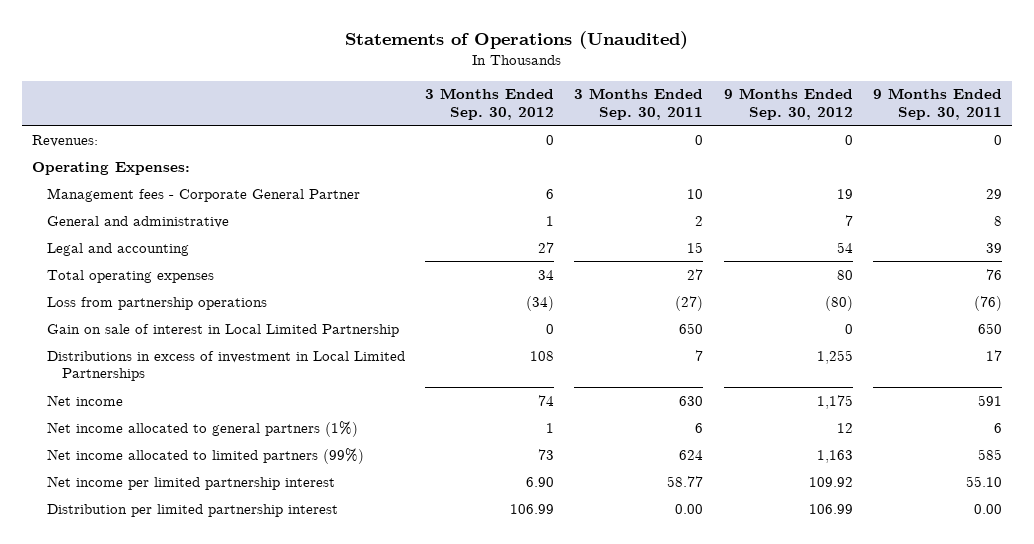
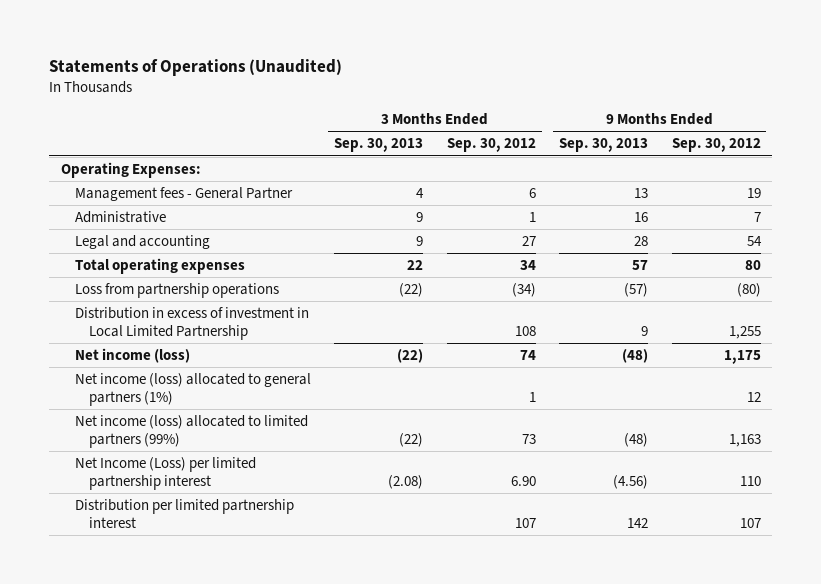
- | 3 Months Ended Sep. 30, 2012 | 3 Months Ended Sep. 30, 2011 | 9 Months Ended Sep. 30, 2012 | 9 Months Ended Sep. 30, 2011
+ | 3 Months Ended Sep. 30, 2013 | 3 Months Ended Sep. 30, 2012 | 9 Months Ended Sep. 30, 2013 | 9 Months Ended Sep. 30, 2012
- Revenues: | 0 | 0 | 0 | 0
- Management fees - Corporate General Partner | 6 | 10 | 19 | 29
- General and administrative | 1 | 2 | 7 | 8
+ Management fees - General Partner | 4 | 6 | 13 | 19
+ Administrative | 9 | 1 | 16 | 7
- Gain on sale of interest in Local Limited Partnership | 0 | 650 | 0 | 650
- Distributions in excess of investment in Local Limited Partnerships | 108 | 7 | 1,255 | 17
- Net income | 74 | 630 | 1,175 | 591
- Net income allocated to general partners (1%) | 1 | 6 | 12 | 6
- Net income allocated to limited partners (99%) | 73 | 624 | 1,163 | 585
- Net income per limited partnership interest | 6.90 | 58.77 | 109.92 | 55.10
- Distribution per limited partnership interest | 106.99 | 0.00 | 106.99 | 0.00
+ Distribution in excess of investment in Local Limited Partnership | | 108 | 9 | 1,255
+ Net income (loss) | (22) | 74 | (48) | 1,175
+ Net income (loss) allocated to general partners (1%) | | 1 | | 12
+ Net income (loss) allocated to limited partners (99%) | (22) | 73 | (48) | 1,163
+ Net Income (Loss) per limited partnership interest | (2.08) | 6.90 | (4.56) | 110
+ Distribution per limited partnership interest | | 107 | 142 | 107

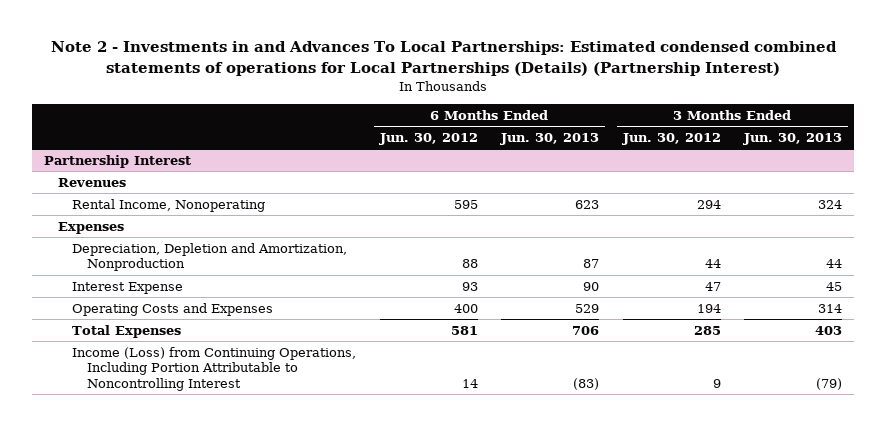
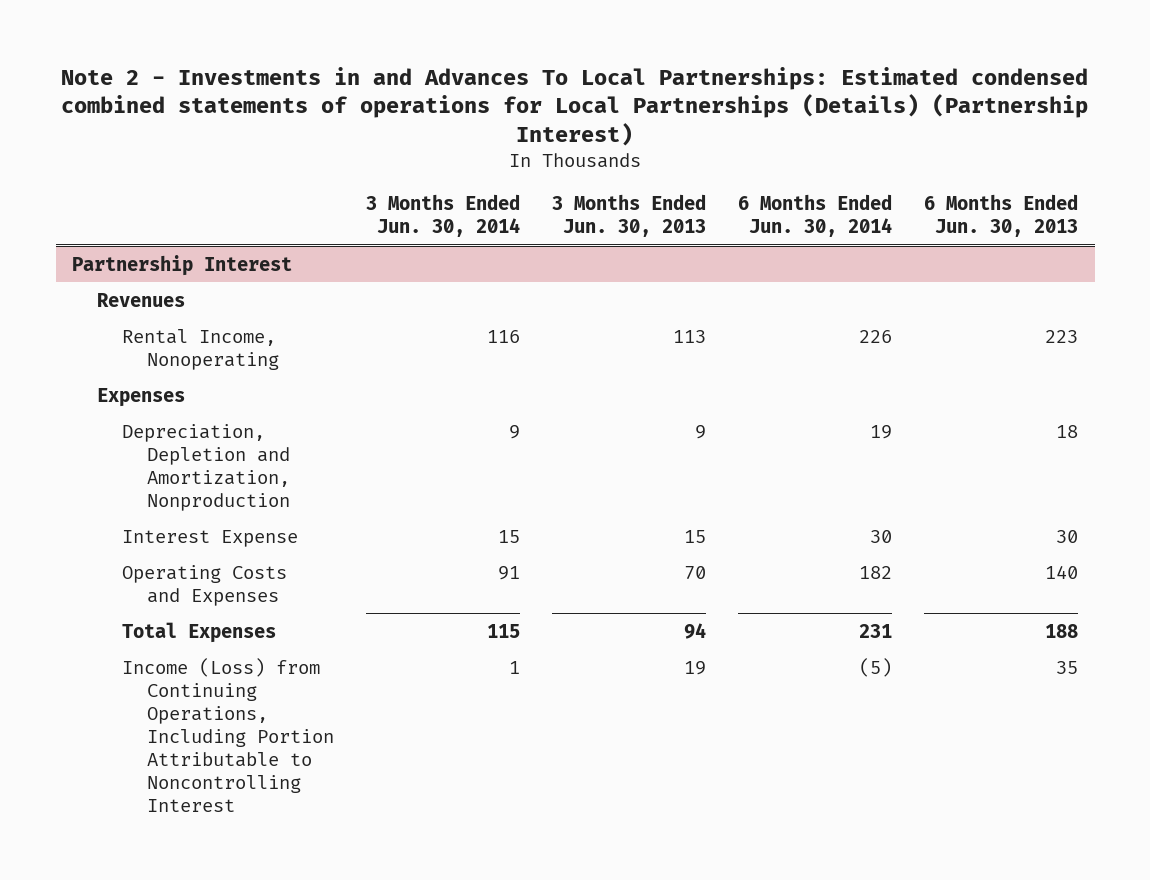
- | 6 Months Ended Jun. 30, 2012 | 6 Months Ended Jun. 30, 2013 | 3 Months Ended Jun. 30, 2012 | 3 Months Ended Jun. 30, 2013
+ | 3 Months Ended Jun. 30, 2014 | 3 Months Ended Jun. 30, 2013 | 6 Months Ended Jun. 30, 2014 | 6 Months Ended Jun. 30, 2013
@ Partnership Interest
- Rental Income, Nonoperating | 595 | 623 | 294 | 324
+ Rental Income, Nonoperating | 116 | 113 | 226 | 223
- Depreciation, Depletion and Amortization, Nonproduction | 88 | 87 | 44 | 44
- Interest Expense | 93 | 90 | 47 | 45
- Operating Costs and Expenses | 400 | 529 | 194 | 314
- Total Expenses | 581 | 706 | 285 | 403
- Income (Loss) from Continuing Operations, Including Portion Attributable to Noncontrolling Interest | 14 | (83) | 9 | (79)
+ Depreciation, Depletion and Amortization, Nonproduction | 9 | 9 | 19 | 18
+ Interest Expense | 15 | 15 | 30 | 30
+ Operating Costs and Expenses | 91 | 70 | 182 | 140
+ Total Expenses | 115 | 94 | 231 | 188
+ Income (Loss) from Continuing Operations, Including Portion Attributable to Noncontrolling Interest | 1 | 19 | (5) | 35

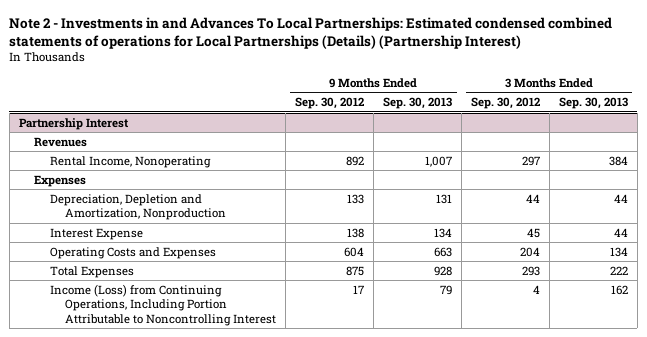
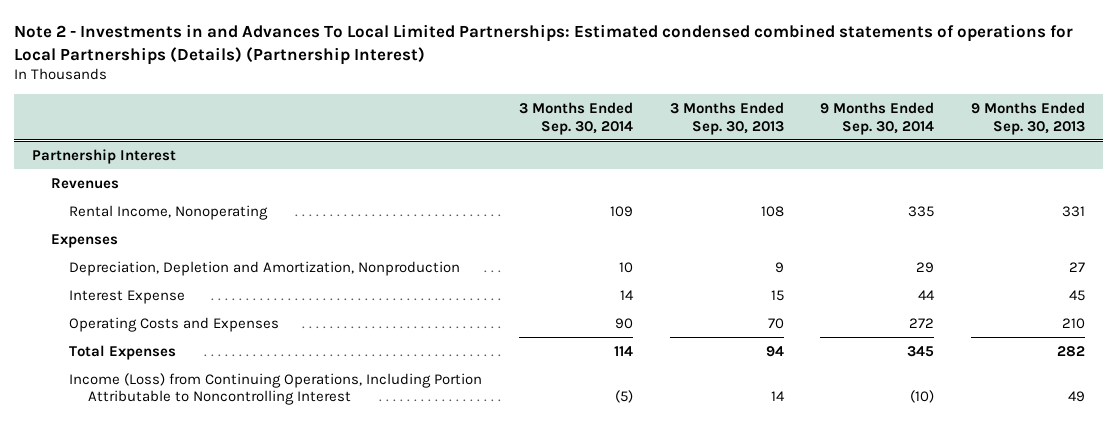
- Note 2 - Investments in and Advances To Local Partnerships: Estimated condensed combined statements of operations for Local Partnerships (Details) (Partnership Interest)
+ Note 2 - Investments in and Advances To Local Limited Partnerships: Estimated condensed combined statements of operations for Local Partnerships (Details) (Partnership Interest)
- | 9 Months Ended Sep. 30, 2012 | 9 Months Ended Sep. 30, 2013 | 3 Months Ended Sep. 30, 2012 | 3 Months Ended Sep. 30, 2013
+ | 3 Months Ended Sep. 30, 2014 | 3 Months Ended Sep. 30, 2013 | 9 Months Ended Sep. 30, 2014 | 9 Months Ended Sep. 30, 2013
@ Partnership Interest
- Rental Income, Nonoperating | 892 | 1,007 | 297 | 384
+ Rental Income, Nonoperating | 109 | 108 | 335 | 331
- Depreciation, Depletion and Amortization, Nonproduction | 133 | 131 | 44 | 44
- Interest Expense | 138 | 134 | 45 | 44
- Operating Costs and Expenses | 604 | 663 | 204 | 134
- Total Expenses | 875 | 928 | 293 | 222
- Income (Loss) from Continuing Operations, Including Portion Attributable to Noncontrolling Interest | 17 | 79 | 4 | 162
+ Depreciation, Depletion and Amortization, Nonproduction | 10 | 9 | 29 | 27
+ Interest Expense | 14 | 15 | 44 | 45
+ Operating Costs and Expenses | 90 | 70 | 272 | 210
+ Total Expenses | 114 | 94 | 345 | 282
+ Income (Loss) from Continuing Operations, Including Portion Attributable to Noncontrolling Interest | (5) | 14 | (10) | 49

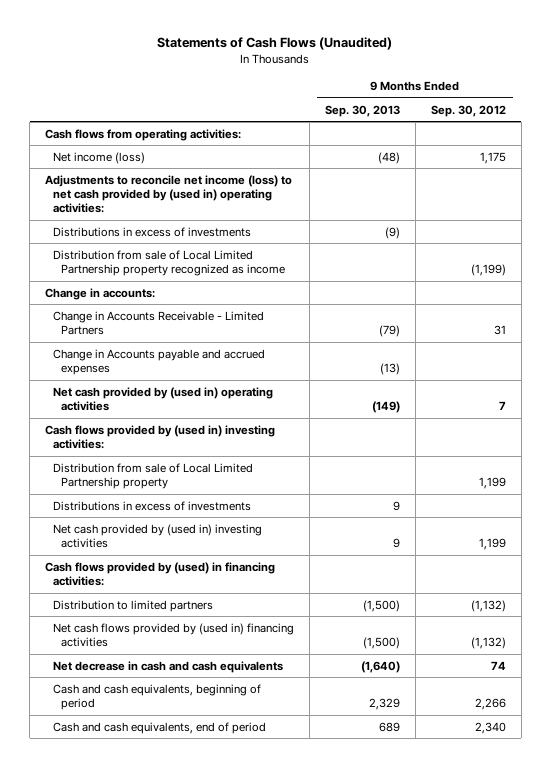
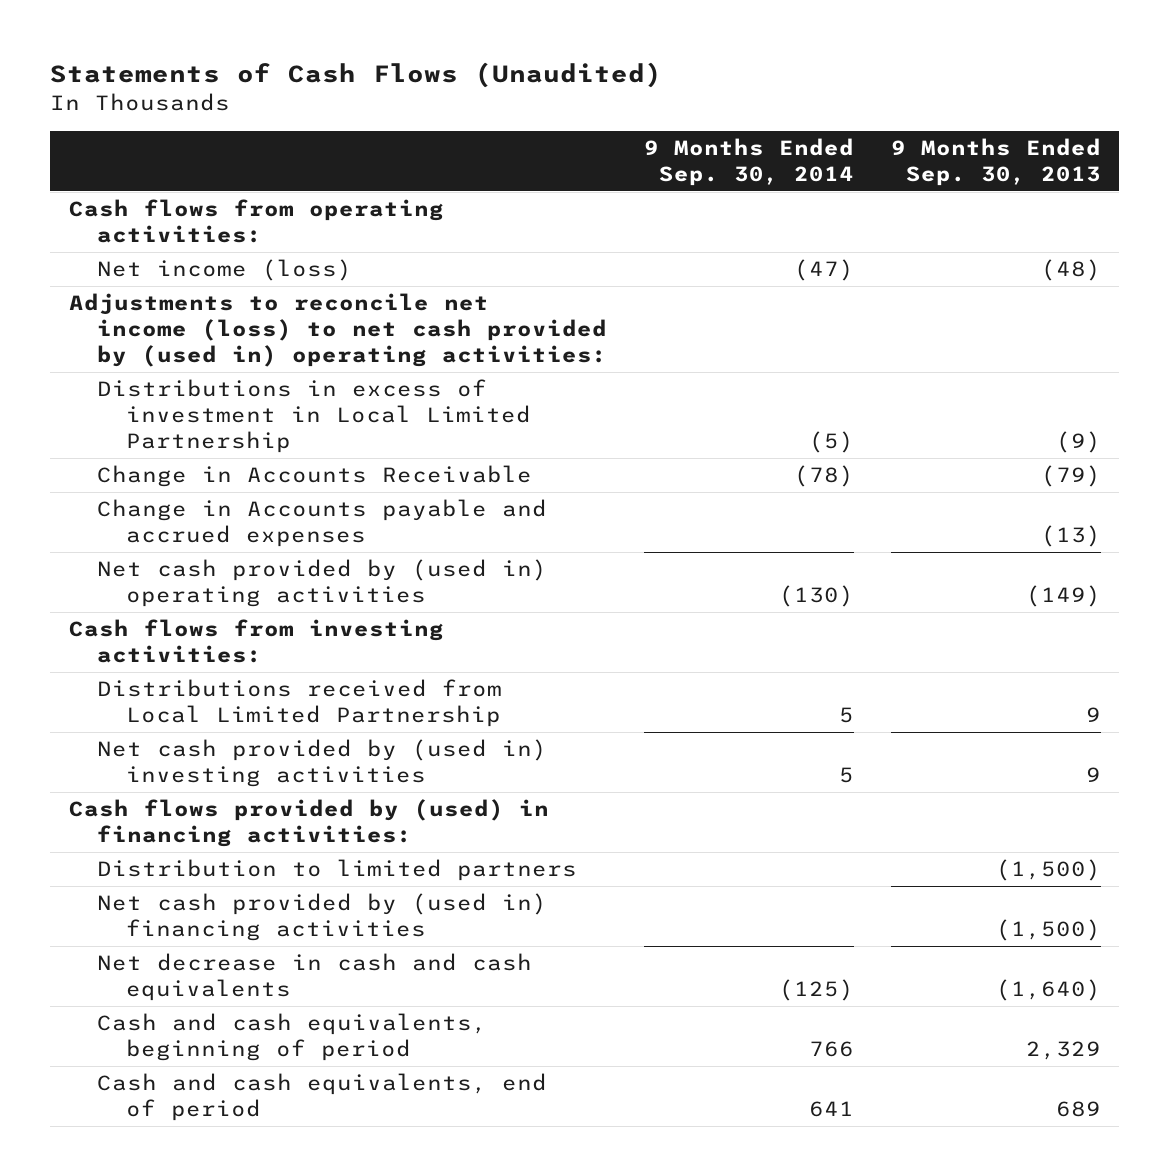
- | 9 Months Ended Sep. 30, 2013 | 9 Months Ended Sep. 30, 2012
+ | 9 Months Ended Sep. 30, 2014 | 9 Months Ended Sep. 30, 2013
- Distributions in excess of investments | (9) |
- Distribution from sale of Local Limited Partnership property recognized as income | | (1,199)
- Change in accounts:
- Change in Accounts Receivable - Limited Partners | (79) | 31
+ Distributions in excess of investment in Local Limited Partnership | (5) | (9)
+ Change in Accounts Receivable | (78) | (79)
- Cash flows provided by (used in) investing activities:
- Distribution from sale of Local Limited Partnership property | | 1,199
- Distributions in excess of investments | 9 |
+ Cash flows from investing activities:
+ Distributions received from Local Limited Partnership | 5 | 9
- Net cash flows provided by (used in) financing activities | (1,500) | (1,132)
+ Net cash provided by (used in) financing activities | | (1,500)

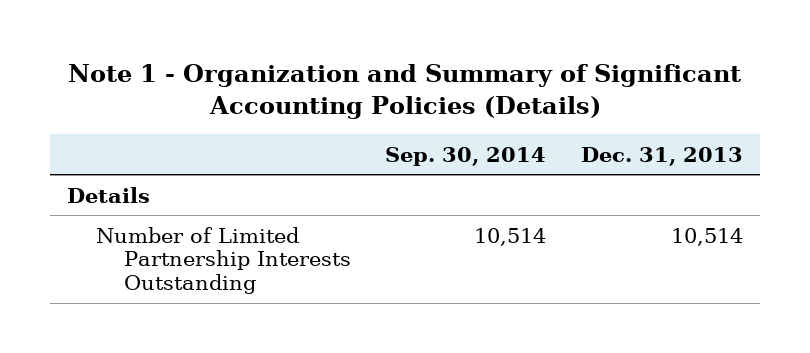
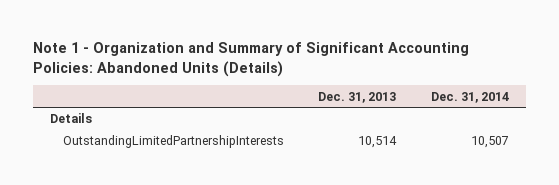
- Note 1 - Organization and Summary of Significant Accounting Policies (Details)
+ Note 1 - Organization and Summary of Significant Accounting Policies: Abandoned Units (Details)
- | Sep. 30, 2014 | Dec. 31, 2013
+ | Dec. 31, 2013 | Dec. 31, 2014
- Number of Limited Partnership Interests Outstanding | 10,514 | 10,514
+ OutstandingLimitedPartnershipInterests | 10,514 | 10,507

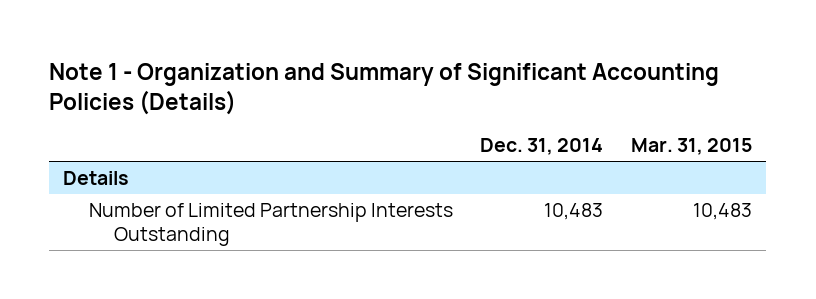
- Note 1 - Organization and Summary of Significant Accounting Policies: Abandoned Units (Details)
+ Note 1 - Organization and Summary of Significant Accounting Policies (Details)
- | Dec. 31, 2013 | Dec. 31, 2014
+ | Dec. 31, 2014 | Mar. 31, 2015
- OutstandingLimitedPartnershipInterests | 10,514 | 10,507
+ Number of Limited Partnership Interests Outstanding | 10,483 | 10,483

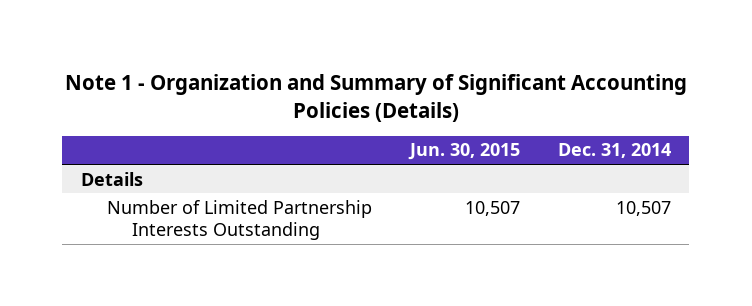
- | Dec. 31, 2014 | Mar. 31, 2015
+ | Jun. 30, 2015 | Dec. 31, 2014
- Number of Limited Partnership Interests Outstanding | 10,483 | 10,483
+ Number of Limited Partnership Interests Outstanding | 10,507 | 10,507

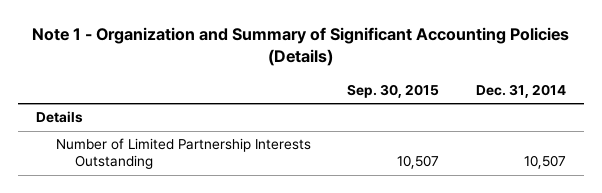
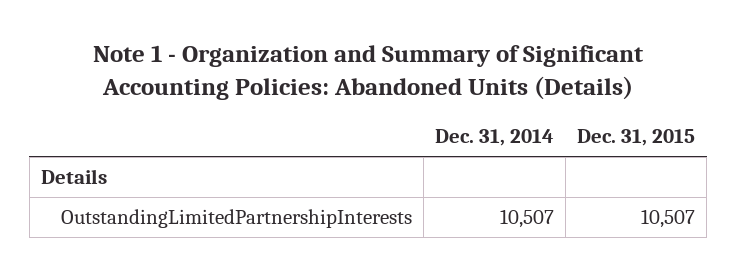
- Note 1 - Organization and Summary of Significant Accounting Policies (Details)
+ Note 1 - Organization and Summary of Significant Accounting Policies: Abandoned Units (Details)
- | Sep. 30, 2015 | Dec. 31, 2014
+ | Dec. 31, 2014 | Dec. 31, 2015
- Number of Limited Partnership Interests Outstanding | 10,507 | 10,507
+ OutstandingLimitedPartnershipInterests | 10,507 | 10,507

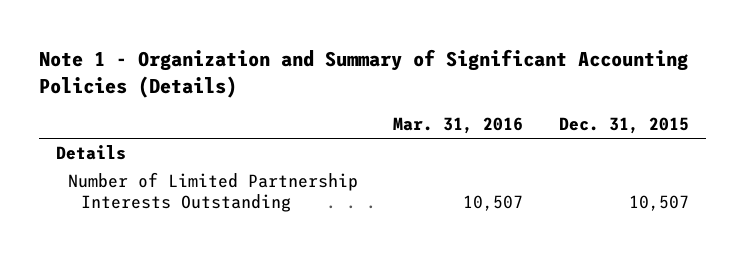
- Note 1 - Organization and Summary of Significant Accounting Policies: Abandoned Units (Details)
+ Note 1 - Organization and Summary of Significant Accounting Policies (Details)
- | Dec. 31, 2014 | Dec. 31, 2015
+ | Mar. 31, 2016 | Dec. 31, 2015
- OutstandingLimitedPartnershipInterests | 10,507 | 10,507
+ Number of Limited Partnership Interests Outstanding | 10,507 | 10,507

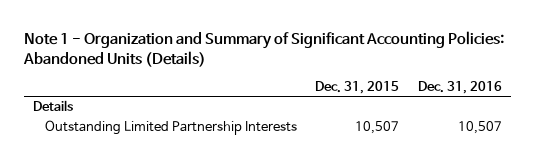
- Note 1 - Organization and Summary of Significant Accounting Policies (Details)
+ Note 1 - Organization and Summary of Significant Accounting Policies: Abandoned Units (Details)
- | Mar. 31, 2016 | Dec. 31, 2015
+ | Dec. 31, 2015 | Dec. 31, 2016
- Number of Limited Partnership Interests Outstanding | 10,507 | 10,507
+ Outstanding Limited Partnership Interests | 10,507 | 10,507

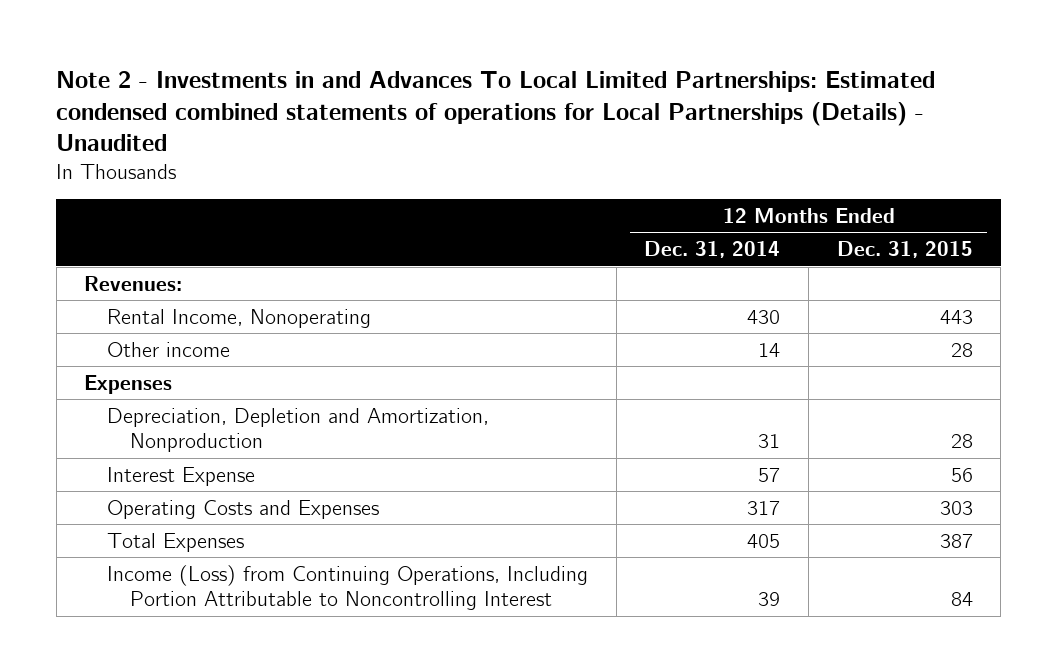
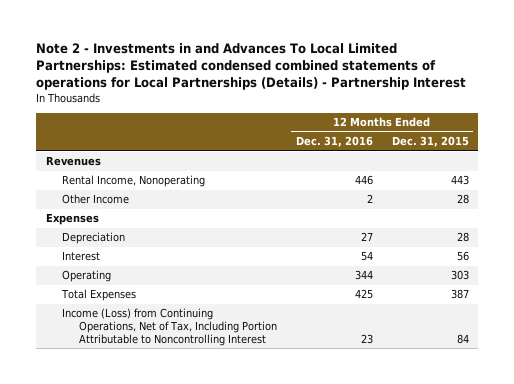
- Note 2 - Investments in and Advances To Local Limited Partnerships: Estimated condensed combined statements of operations for Local Partnerships (Details) - Unaudited
+ Note 2 - Investments in and Advances To Local Limited Partnerships: Estimated condensed combined statements of operations for Local Partnerships (Details) - Partnership Interest
- | 12 Months Ended Dec. 31, 2014 | 12 Months Ended Dec. 31, 2015
+ | 12 Months Ended Dec. 31, 2016 | 12 Months Ended Dec. 31, 2015
- Revenues:
+ Revenues
- Other income | 14 | 28
+ Other Income | 2 | 28
- Depreciation, Depletion and Amortization, Nonproduction | 31 | 28
- Interest Expense | 57 | 56
- Operating Costs and Expenses | 317 | 303
+ Depreciation | 27 | 28
+ Interest | 54 | 56
+ Operating | 344 | 303
- Income (Loss) from Continuing Operations, Including Portion Attributable to Noncontrolling Interest | 39 | 84
+ Income (Loss) from Continuing Operations, Net of Tax, Including Portion Attributable to Noncontrolling Interest | 23 | 84

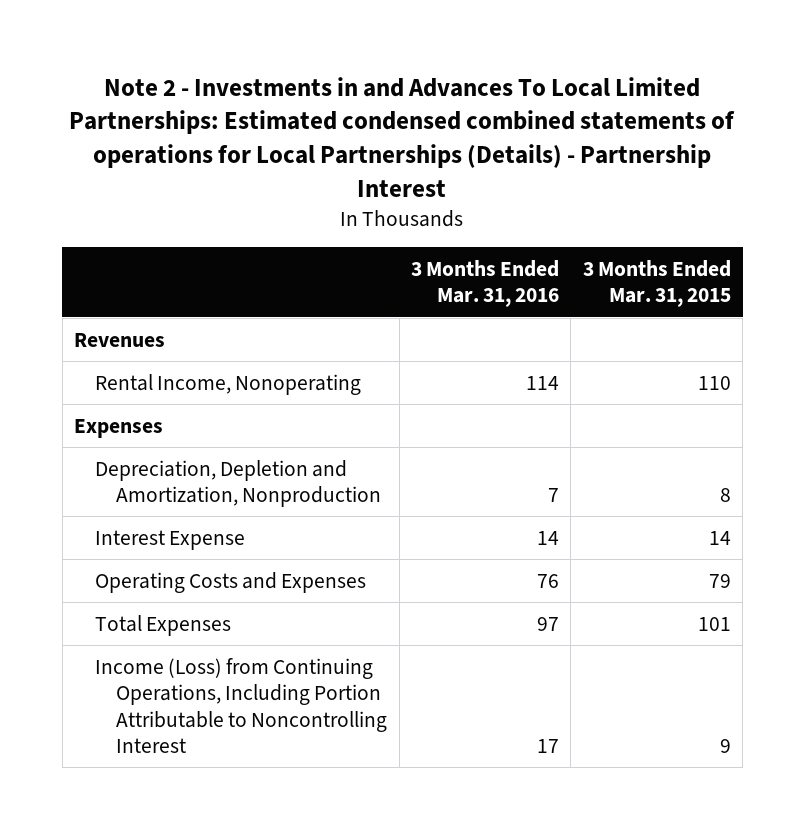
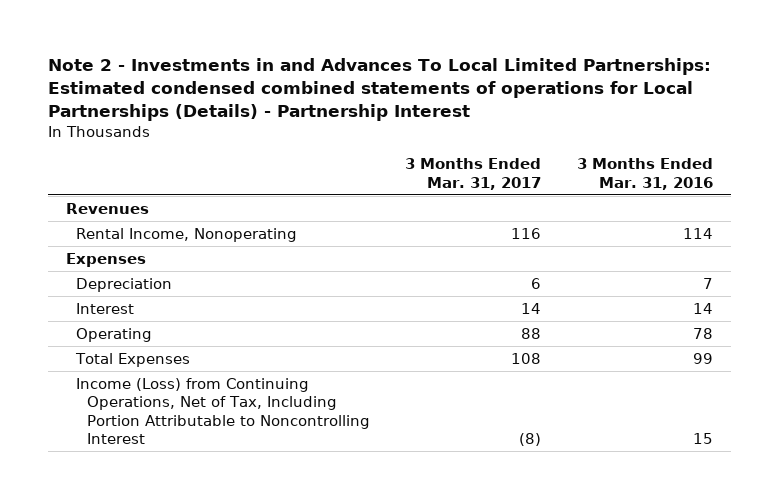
- | 3 Months Ended Mar. 31, 2016 | 3 Months Ended Mar. 31, 2015
+ | 3 Months Ended Mar. 31, 2017 | 3 Months Ended Mar. 31, 2016
- Depreciation, Depletion and Amortization, Nonproduction | 7 | 8
- Interest Expense | 14 | 14
- Operating Costs and Expenses | 76 | 79
- Total Expenses | 97 | 101
- Income (Loss) from Continuing Operations, Including Portion Attributable to Noncontrolling Interest | 17 | 9
+ Depreciation | 6 | 7
+ Interest | 14 | 14
+ Operating | 88 | 78
+ Total Expenses | 108 | 99
+ Income (Loss) from Continuing Operations, Net of Tax, Including Portion Attributable to Noncontrolling Interest | (8) | 15

